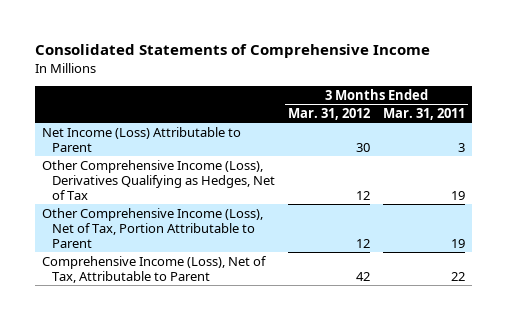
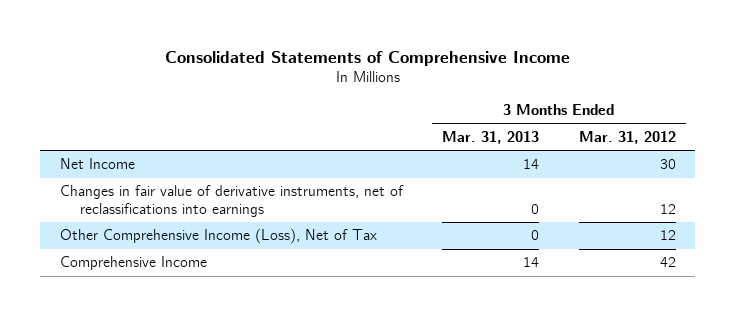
- | 3 Months Ended Mar. 31, 2012 | 3 Months Ended Mar. 31, 2011
+ | 3 Months Ended Mar. 31, 2013 | 3 Months Ended Mar. 31, 2012
- Net Income (Loss) Attributable to Parent | 30 | 3
- Other Comprehensive Income (Loss), Derivatives Qualifying as Hedges, Net of Tax | 12 | 19
- Other Comprehensive Income (Loss), Net of Tax, Portion Attributable to Parent | 12 | 19
- Comprehensive Income (Loss), Net of Tax, Attributable to Parent | 42 | 22
+ Net Income | 14 | 30
+ Changes in fair value of derivative instruments, net of reclassifications into earnings | 0 | 12
+ Other Comprehensive Income (Loss), Net of Tax | 0 | 12
+ Comprehensive Income | 14 | 42

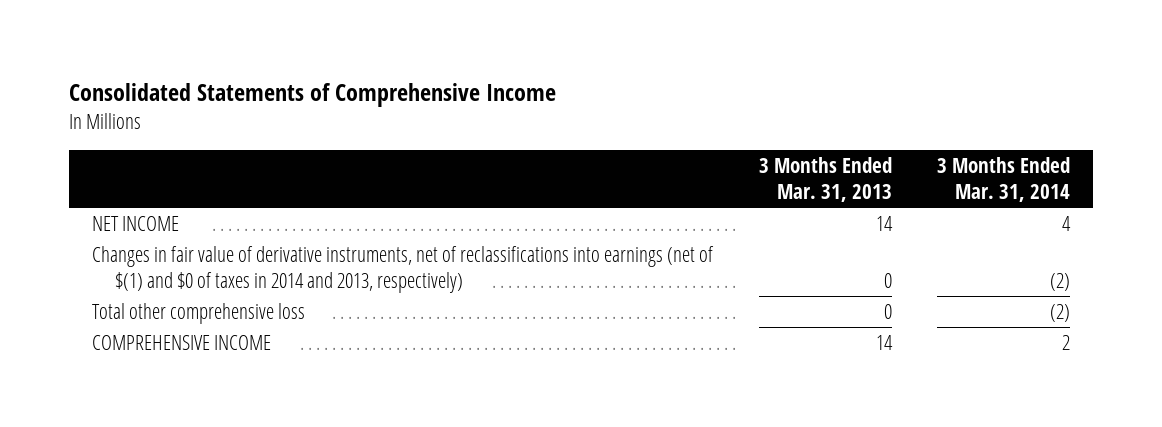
- | 3 Months Ended Mar. 31, 2013 | 3 Months Ended Mar. 31, 2012
+ | 3 Months Ended Mar. 31, 2013 | 3 Months Ended Mar. 31, 2014
- Net Income | 14 | 30
- Changes in fair value of derivative instruments, net of reclassifications into earnings | 0 | 12
- Other Comprehensive Income (Loss), Net of Tax | 0 | 12
- Comprehensive Income | 14 | 42
+ NET INCOME | 14 | 4
+ Changes in fair value of derivative instruments, net of reclassifications into earnings (net of $(1) and $0 of taxes in 2014 and 2013, respectively) | 0 | (2)
+ Total other comprehensive loss | 0 | (2)
+ COMPREHENSIVE INCOME | 14 | 2

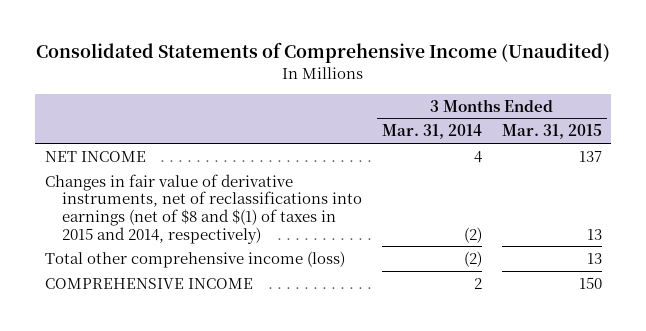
- Consolidated Statements of Comprehensive Income
+ Consolidated Statements of Comprehensive Income (Unaudited)
- | 3 Months Ended Mar. 31, 2013 | 3 Months Ended Mar. 31, 2014
+ | 3 Months Ended Mar. 31, 2014 | 3 Months Ended Mar. 31, 2015
- Changes in fair value of derivative instruments, net of reclassifications into earnings (net of $(1) and $0 of taxes in 2014 and 2013, respectively) | 0 | (2)
- Total other comprehensive loss | 0 | (2)
+ Changes in fair value of derivative instruments, net of reclassifications into earnings (net of $8 and $(1) of taxes in 2015 and 2014, respectively) | (2) | 13
+ Total other comprehensive income (loss) | (2) | 13

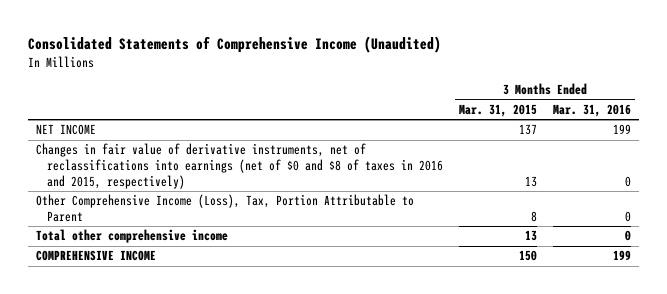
- | 3 Months Ended Mar. 31, 2014 | 3 Months Ended Mar. 31, 2015
+ | 3 Months Ended Mar. 31, 2015 | 3 Months Ended Mar. 31, 2016
- Changes in fair value of derivative instruments, net of reclassifications into earnings (net of $8 and $(1) of taxes in 2015 and 2014, respectively) | (2) | 13
- Total other comprehensive income (loss) | (2) | 13
+ Changes in fair value of derivative instruments, net of reclassifications into earnings (net of $0 and $8 of taxes in 2016 and 2015, respectively) | 13 | 0
+ Other Comprehensive Income (Loss), Tax, Portion Attributable to Parent | 8 | 0
+ Total other comprehensive income | 13 | 0

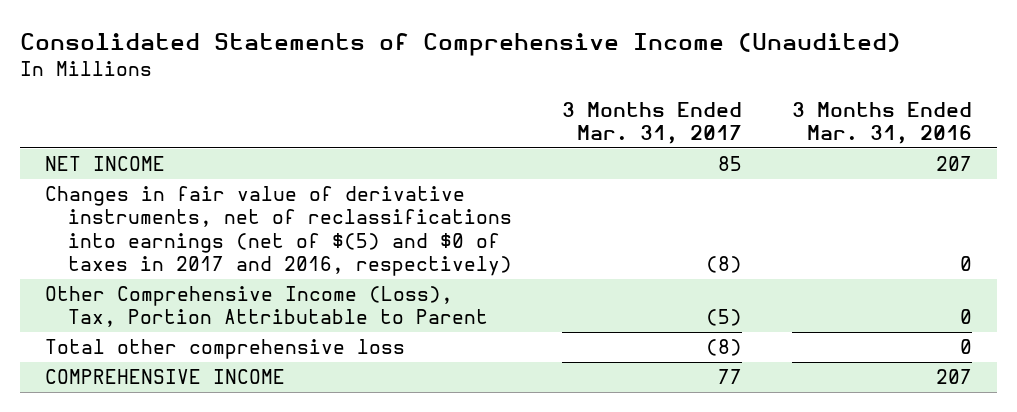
- | 3 Months Ended Mar. 31, 2015 | 3 Months Ended Mar. 31, 2016
+ | 3 Months Ended Mar. 31, 2017 | 3 Months Ended Mar. 31, 2016
- NET INCOME | 137 | 199
- Changes in fair value of derivative instruments, net of reclassifications into earnings (net of $0 and $8 of taxes in 2016 and 2015, respectively) | 13 | 0
+ NET INCOME | 85 | 207
+ Changes in fair value of derivative instruments, net of reclassifications into earnings (net of $(5) and $0 of taxes in 2017 and 2016, respectively) | (8) | 0
- Total other comprehensive income | 13 | 0
- COMPREHENSIVE INCOME | 150 | 199
+ Total other comprehensive loss | (8) | 0
+ COMPREHENSIVE INCOME | 77 | 207

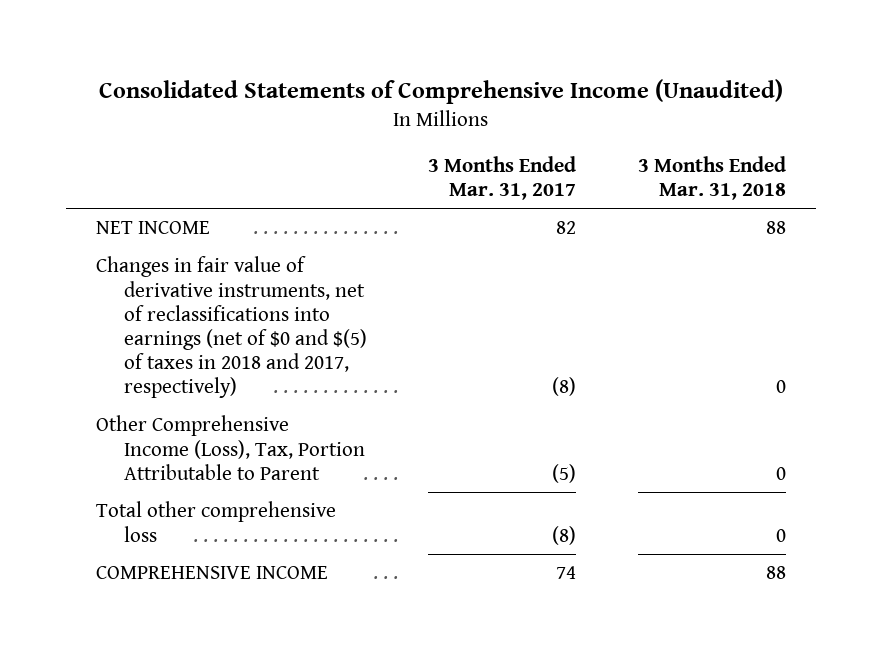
- | 3 Months Ended Mar. 31, 2017 | 3 Months Ended Mar. 31, 2016
+ | 3 Months Ended Mar. 31, 2017 | 3 Months Ended Mar. 31, 2018
- NET INCOME | 85 | 207
- Changes in fair value of derivative instruments, net of reclassifications into earnings (net of $(5) and $0 of taxes in 2017 and 2016, respectively) | (8) | 0
+ NET INCOME | 82 | 88
+ Changes in fair value of derivative instruments, net of reclassifications into earnings (net of $0 and $(5) of taxes in 2018 and 2017, respectively) | (8) | 0
- COMPREHENSIVE INCOME | 77 | 207
+ COMPREHENSIVE INCOME | 74 | 88

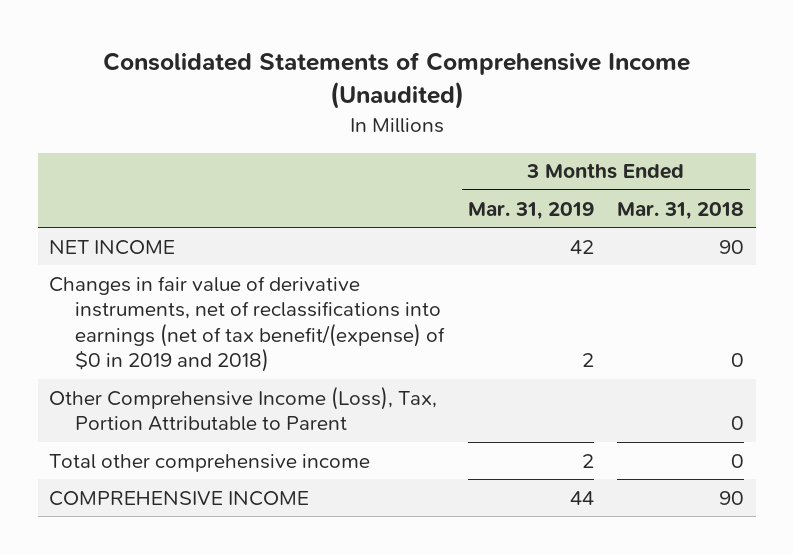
- | 3 Months Ended Mar. 31, 2017 | 3 Months Ended Mar. 31, 2018
+ | 3 Months Ended Mar. 31, 2019 | 3 Months Ended Mar. 31, 2018
- NET INCOME | 82 | 88
- Changes in fair value of derivative instruments, net of reclassifications into earnings (net of $0 and $(5) of taxes in 2018 and 2017, respectively) | (8) | 0
+ NET INCOME | 42 | 90
+ Changes in fair value of derivative instruments, net of reclassifications into earnings (net of tax benefit/(expense) of $0 in 2019 and 2018) | 2 | 0
- Total other comprehensive loss | (8) | 0
- COMPREHENSIVE INCOME | 74 | 88
+ Total other comprehensive income | 2 | 0
+ COMPREHENSIVE INCOME | 44 | 90

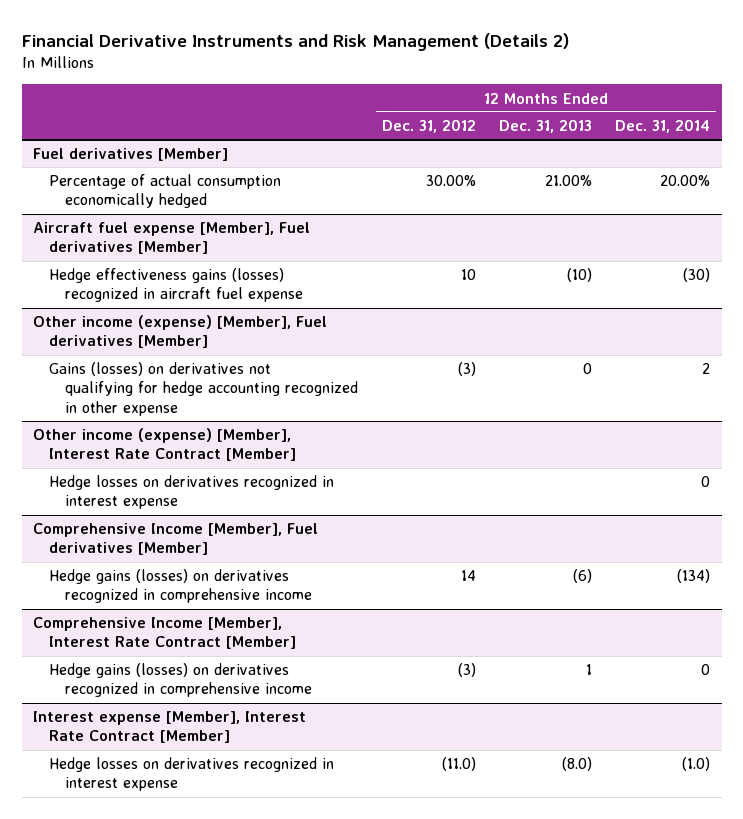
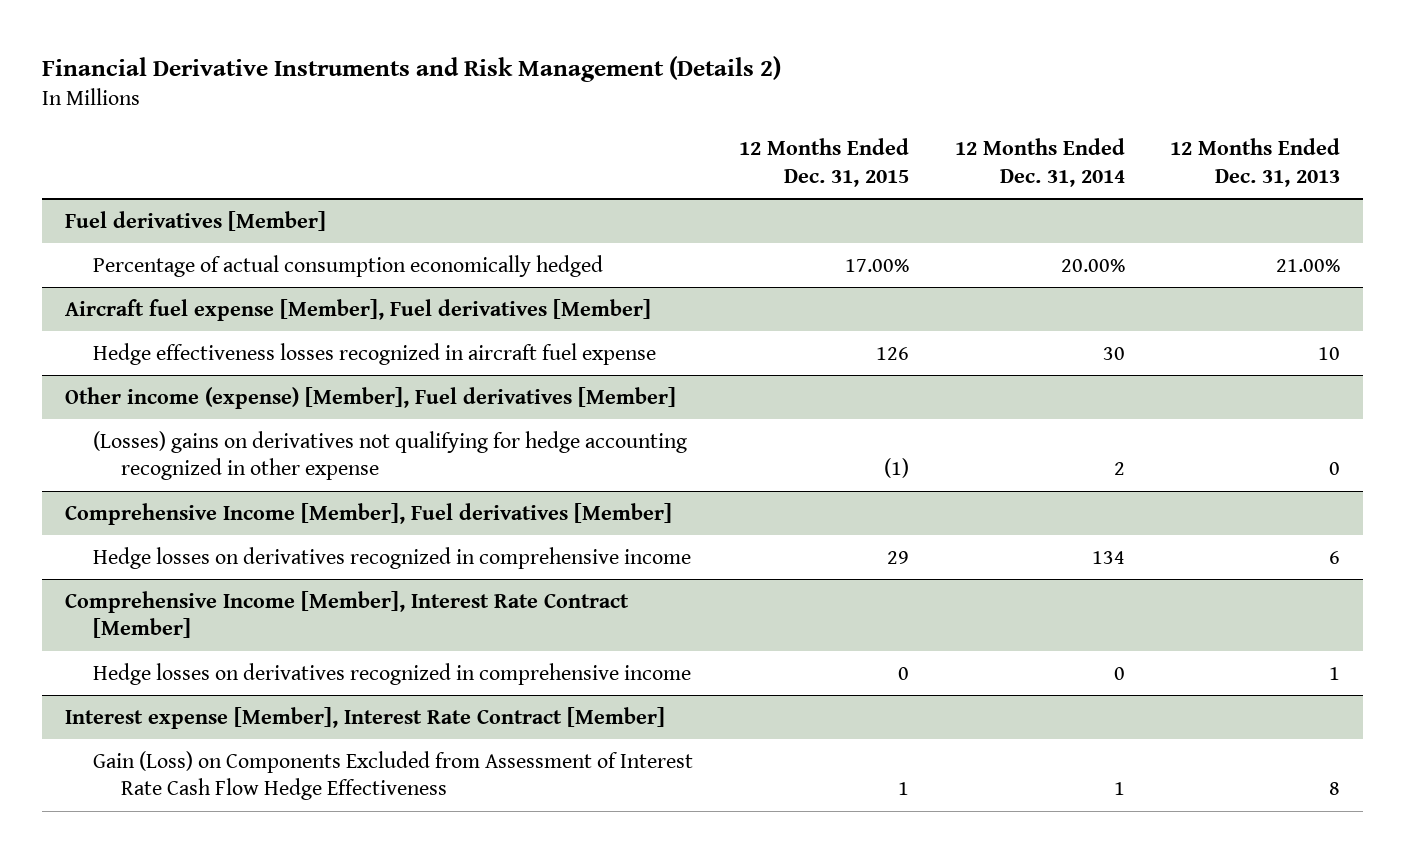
- | 12 Months Ended Dec. 31, 2012 | 12 Months Ended Dec. 31, 2013 | 12 Months Ended Dec. 31, 2014
+ | 12 Months Ended Dec. 31, 2015 | 12 Months Ended Dec. 31, 2014 | 12 Months Ended Dec. 31, 2013
@ Aircraft fuel expense [Member], Fuel derivatives [Member]
- Hedge effectiveness gains (losses) recognized in aircraft fuel expense | 10 | (10) | (30)
+ Hedge effectiveness losses recognized in aircraft fuel expense | 126 | 30 | 10
@ Other income (expense) [Member], Fuel derivatives [Member]
- Gains (losses) on derivatives not qualifying for hedge accounting recognized in other expense | (3) | 0 | 2
- Other income (expense) [Member], Interest Rate Contract [Member]
- Hedge losses on derivatives recognized in interest expense | | | 0
@ Other income (expense) [Member], Fuel derivatives [Member]
+ (Losses) gains on derivatives not qualifying for hedge accounting recognized in other expense | (1) | 2 | 0
@ Comprehensive Income [Member], Fuel derivatives [Member]
- Hedge gains (losses) on derivatives recognized in comprehensive income | 14 | (6) | (134)
+ Hedge losses on derivatives recognized in comprehensive income | 29 | 134 | 6
@ Comprehensive Income [Member], Interest Rate Contract [Member]
- Hedge gains (losses) on derivatives recognized in comprehensive income | (3) | 1 | 0
+ Hedge losses on derivatives recognized in comprehensive income | 0 | 0 | 1
@ Interest expense [Member], Interest Rate Contract [Member]
- Hedge losses on derivatives recognized in interest expense | (11.0) | (8.0) | (1.0)
+ Gain (Loss) on Components Excluded from Assessment of Interest Rate Cash Flow Hedge Effectiveness | 1 | 1 | 8

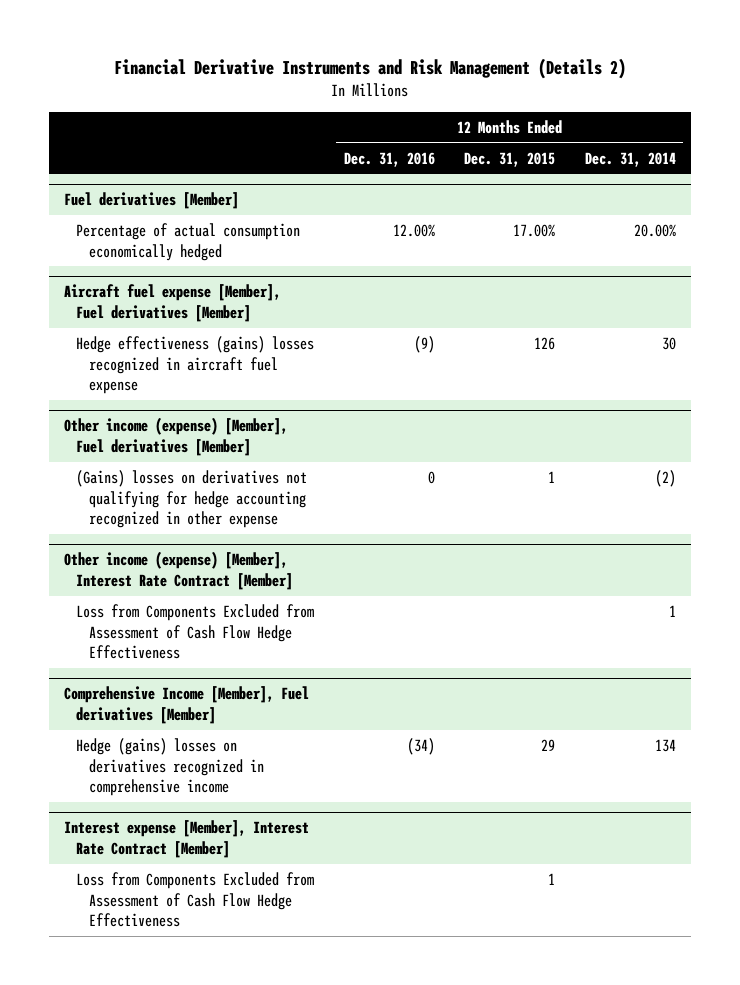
- | 12 Months Ended Dec. 31, 2015 | 12 Months Ended Dec. 31, 2014 | 12 Months Ended Dec. 31, 2013
+ | 12 Months Ended Dec. 31, 2016 | 12 Months Ended Dec. 31, 2015 | 12 Months Ended Dec. 31, 2014
@ Aircraft fuel expense [Member], Fuel derivatives [Member]
- Hedge effectiveness losses recognized in aircraft fuel expense | 126 | 30 | 10
+ Hedge effectiveness (gains) losses recognized in aircraft fuel expense | (9) | 126 | 30
@ Other income (expense) [Member], Fuel derivatives [Member]
- (Losses) gains on derivatives not qualifying for hedge accounting recognized in other expense | (1) | 2 | 0
+ (Gains) losses on derivatives not qualifying for hedge accounting recognized in other expense | 0 | 1 | (2)
+ Other income (expense) [Member], Interest Rate Contract [Member]
+ Loss from Components Excluded from Assessment of Cash Flow Hedge Effectiveness | | | 1
@ Comprehensive Income [Member], Fuel derivatives [Member]
- Hedge losses on derivatives recognized in comprehensive income | 29 | 134 | 6
- Comprehensive Income [Member], Interest Rate Contract [Member]
- Hedge losses on derivatives recognized in comprehensive income | 0 | 0 | 1
@ Comprehensive Income [Member], Fuel derivatives [Member]
+ Hedge (gains) losses on derivatives recognized in comprehensive income | (34) | 29 | 134
@ Interest expense [Member], Interest Rate Contract [Member]
- Gain (Loss) on Components Excluded from Assessment of Interest Rate Cash Flow Hedge Effectiveness | 1 | 1 | 8
+ Loss from Components Excluded from Assessment of Cash Flow Hedge Effectiveness | | 1 |

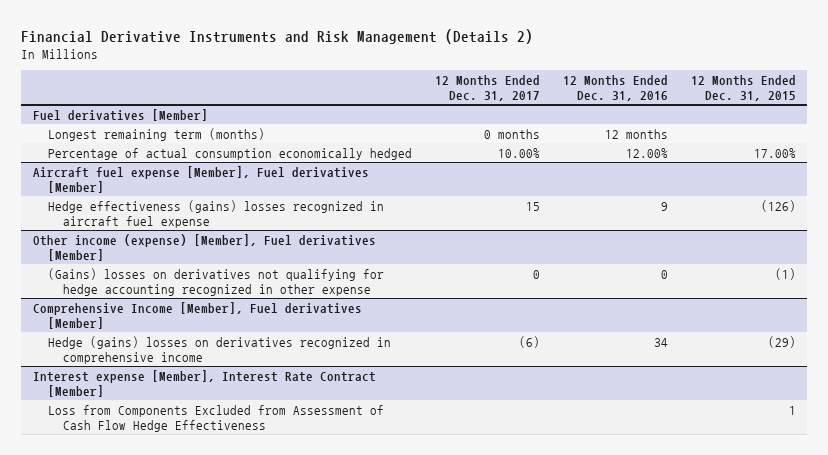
- | 12 Months Ended Dec. 31, 2016 | 12 Months Ended Dec. 31, 2015 | 12 Months Ended Dec. 31, 2014
+ | 12 Months Ended Dec. 31, 2017 | 12 Months Ended Dec. 31, 2016 | 12 Months Ended Dec. 31, 2015
@ Fuel derivatives [Member]
+ Longest remaining term (months) | 0 months | 12 months |
@ Aircraft fuel expense [Member], Fuel derivatives [Member]
- Hedge effectiveness (gains) losses recognized in aircraft fuel expense | (9) | 126 | 30
+ Hedge effectiveness (gains) losses recognized in aircraft fuel expense | 15 | 9 | (126)
@ Other income (expense) [Member], Fuel derivatives [Member]
- (Gains) losses on derivatives not qualifying for hedge accounting recognized in other expense | 0 | 1 | (2)
- Other income (expense) [Member], Interest Rate Contract [Member]
- Loss from Components Excluded from Assessment of Cash Flow Hedge Effectiveness | | | 1
@ Other income (expense) [Member], Fuel derivatives [Member]
+ (Gains) losses on derivatives not qualifying for hedge accounting recognized in other expense | 0 | 0 | (1)
@ Comprehensive Income [Member], Fuel derivatives [Member]
- Hedge (gains) losses on derivatives recognized in comprehensive income | (34) | 29 | 134
+ Hedge (gains) losses on derivatives recognized in comprehensive income | (6) | 34 | (29)

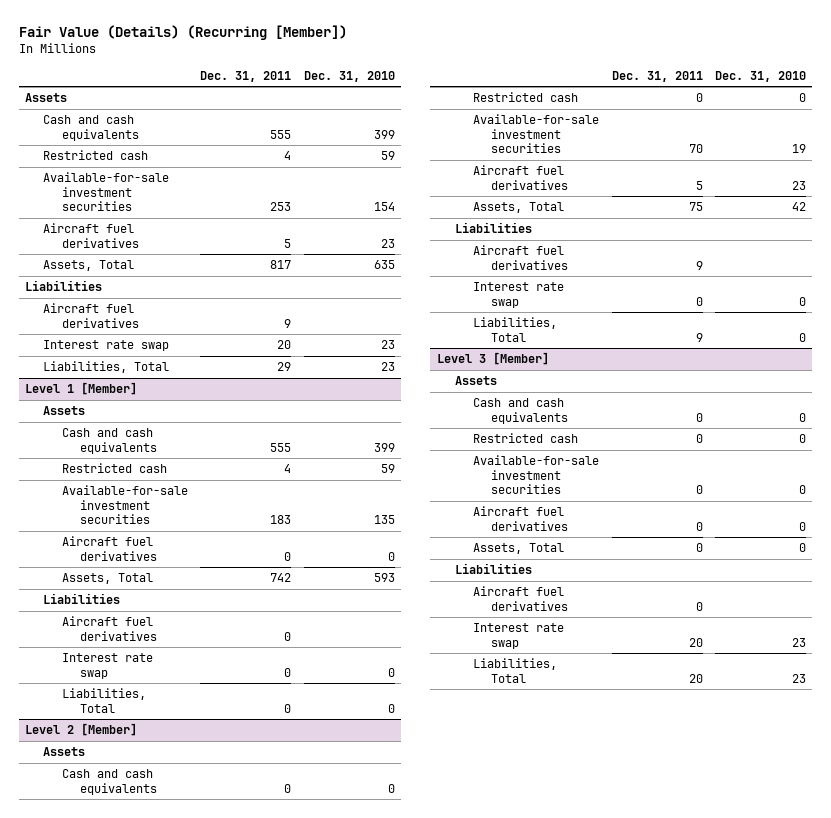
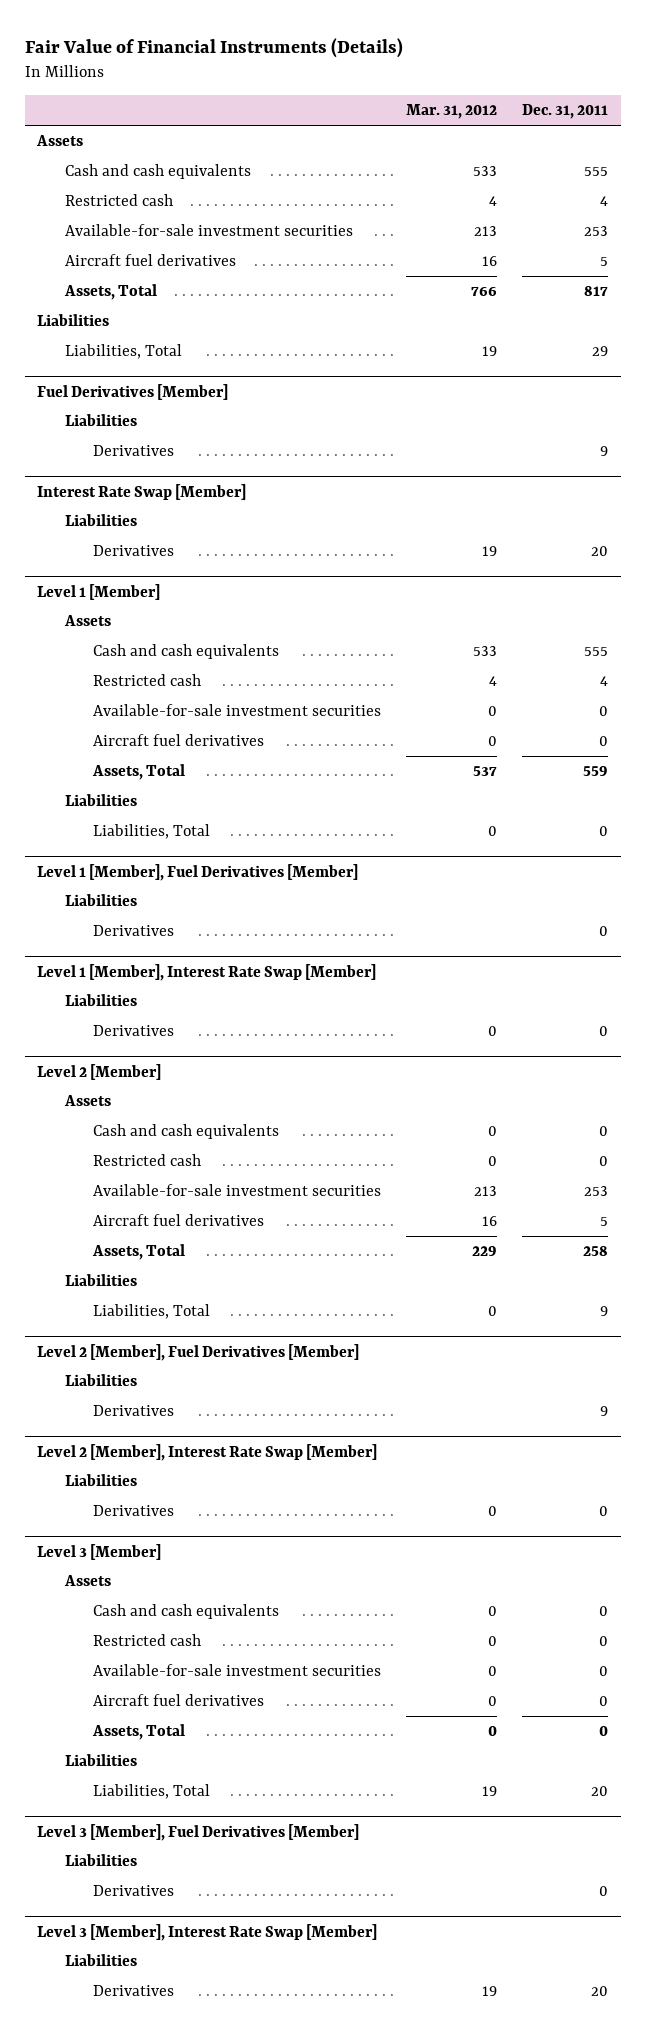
- Fair Value (Details) (Recurring [Member])
+ Fair Value of Financial Instruments (Details)
- | Dec. 31, 2011 | Dec. 31, 2010
+ | Mar. 31, 2012 | Dec. 31, 2011
- Aircraft fuel derivatives | 9 |
- Interest rate swap | 20 | 23
+ Fuel Derivatives [Member]
+ Liabilities
+ Derivatives | | 9
+ Interest Rate Swap [Member]
+ Liabilities
+ Derivatives | 19 | 20
@ Level 1 [Member]
- Available-for-sale investment securities | 183 | 135
+ Available-for-sale investment securities | 0 | 0
- Assets, Total | 742 | 593
+ Assets, Total | 537 | 559
- Aircraft fuel derivatives | 0 |
- Interest rate swap | 0 | 0
+ Level 1 [Member], Fuel Derivatives [Member]
+ Liabilities
+ Derivatives | | 0
+ Level 1 [Member], Interest Rate Swap [Member]
+ Liabilities
+ Derivatives | 0 | 0
@ Level 2 [Member]
- Available-for-sale investment securities | 70 | 19
+ Available-for-sale investment securities | 213 | 253
- Assets, Total | 75 | 42
+ Assets, Total | 229 | 258
- Aircraft fuel derivatives | 9 |
- Interest rate swap | 0 | 0
+ Level 2 [Member], Fuel Derivatives [Member]
+ Liabilities
+ Derivatives | | 9
+ Level 2 [Member], Interest Rate Swap [Member]
+ Liabilities
+ Derivatives | 0 | 0
@ Level 3 [Member]
- Aircraft fuel derivatives | 0 |
- Interest rate swap | 20 | 23
+ Level 3 [Member], Fuel Derivatives [Member]
+ Liabilities
+ Derivatives | | 0
+ Level 3 [Member], Interest Rate Swap [Member]
+ Liabilities
+ Derivatives | 19 | 20

